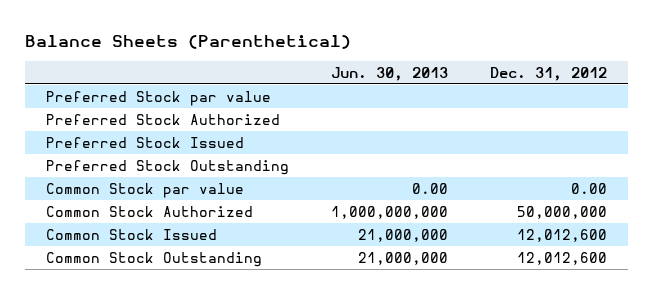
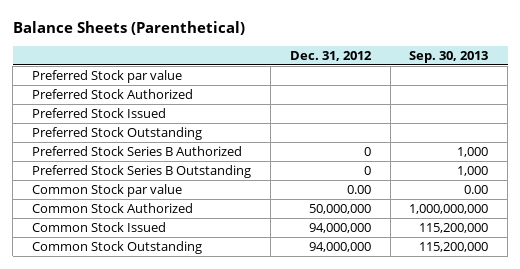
- | Jun. 30, 2013 | Dec. 31, 2012
+ | Dec. 31, 2012 | Sep. 30, 2013
+ Preferred Stock Series B Authorized | 0 | 1,000
+ Preferred Stock Series B Outstanding | 0 | 1,000
- Common Stock Issued | 21,000,000 | 12,012,600
- Common Stock Outstanding | 21,000,000 | 12,012,600
+ Common Stock Issued | 94,000,000 | 115,200,000
+ Common Stock Outstanding | 94,000,000 | 115,200,000

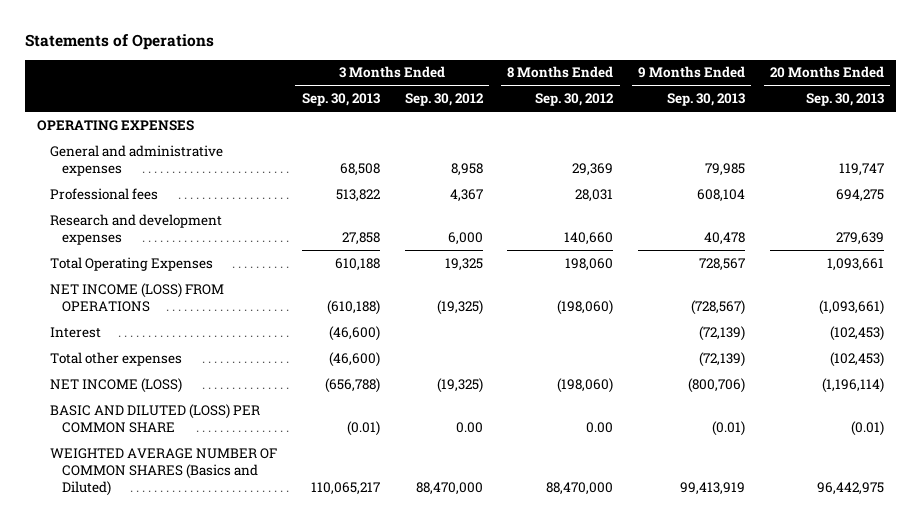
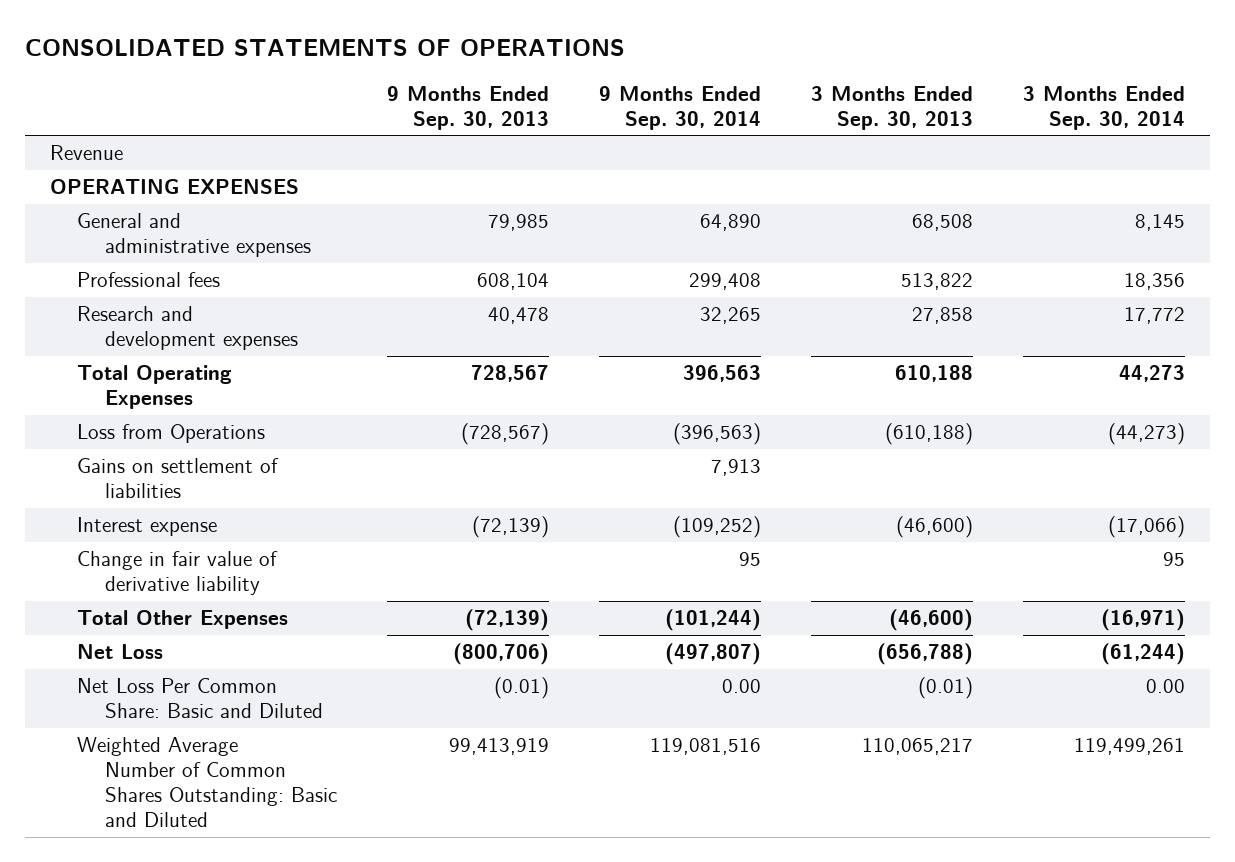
- Statements of Operations
+ CONSOLIDATED STATEMENTS OF OPERATIONS
- | 3 Months Ended Sep. 30, 2013 | 3 Months Ended Sep. 30, 2012 | 8 Months Ended Sep. 30, 2012 | 9 Months Ended Sep. 30, 2013 | 20 Months Ended Sep. 30, 2013
+ | 9 Months Ended Sep. 30, 2013 | 9 Months Ended Sep. 30, 2014 | 3 Months Ended Sep. 30, 2013 | 3 Months Ended Sep. 30, 2014
+ Revenue
- NET INCOME (LOSS) FROM OPERATIONS | (610,188) | (19,325) | (198,060) | (728,567) | (1,093,661)
- Interest | (46,600) | | | (72,139) | (102,453)
- Total other expenses | (46,600) | | | (72,139) | (102,453)
- NET INCOME (LOSS) | (656,788) | (19,325) | (198,060) | (800,706) | (1,196,114)
- BASIC AND DILUTED (LOSS) PER COMMON SHARE | (0.01) | 0.00 | 0.00 | (0.01) | (0.01)
- WEIGHTED AVERAGE NUMBER OF COMMON SHARES (Basics and Diluted) | 110,065,217 | 88,470,000 | 88,470,000 | 99,413,919 | 96,442,975
+ Loss from Operations | (728,567) | (396,563) | (610,188) | (44,273)
+ Gains on settlement of liabilities | | 7,913 | |
+ Interest expense | (72,139) | (109,252) | (46,600) | (17,066)
+ Change in fair value of derivative liability | | 95 | | 95
+ Total Other Expenses | (72,139) | (101,244) | (46,600) | (16,971)
+ Net Loss | (800,706) | (497,807) | (656,788) | (61,244)
+ Net Loss Per Common Share: Basic and Diluted | (0.01) | 0.00 | (0.01) | 0.00
+ Weighted Average Number of Common Shares Outstanding: Basic and Diluted | 99,413,919 | 119,081,516 | 110,065,217 | 119,499,261

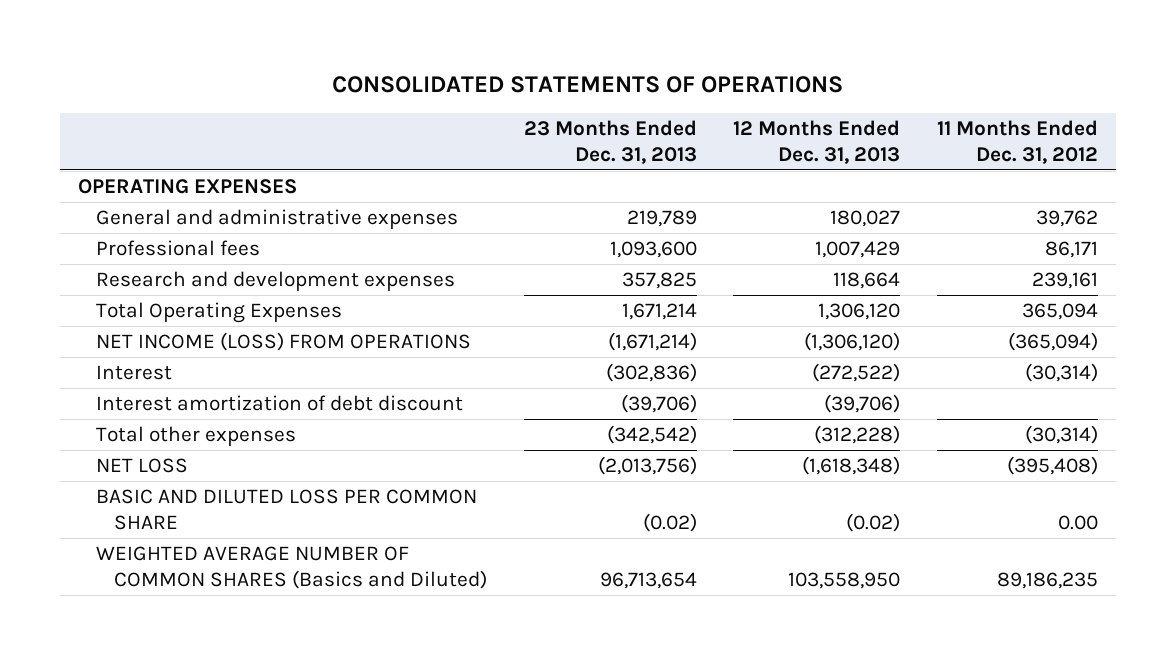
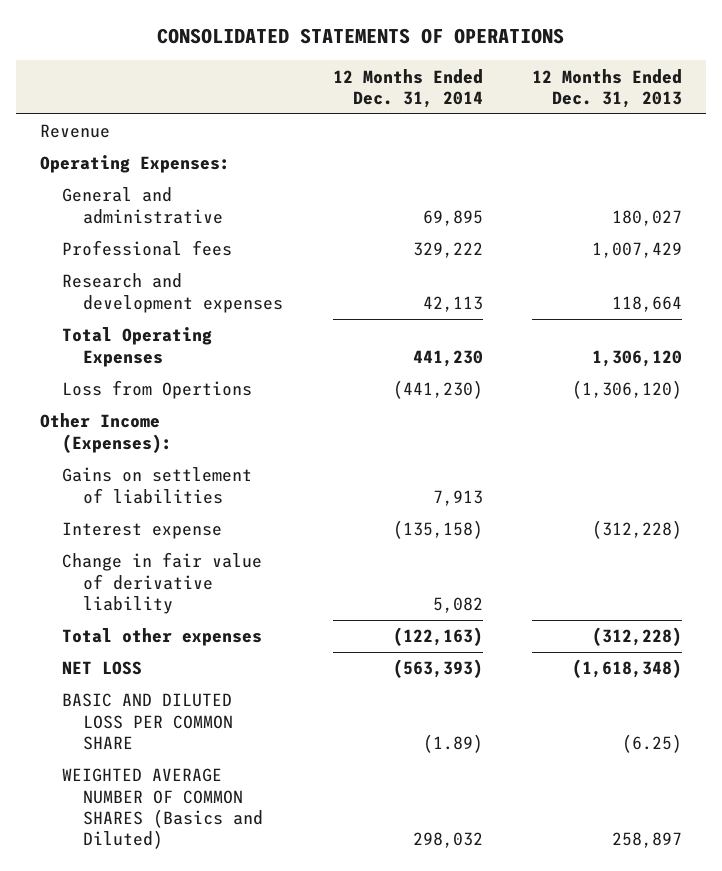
- | 23 Months Ended Dec. 31, 2013 | 12 Months Ended Dec. 31, 2013 | 11 Months Ended Dec. 31, 2012
+ | 12 Months Ended Dec. 31, 2014 | 12 Months Ended Dec. 31, 2013
- OPERATING EXPENSES
- General and administrative expenses | 219,789 | 180,027 | 39,762
+ Revenue
+ Operating Expenses:
+ General and administrative | 69,895 | 180,027
- NET INCOME (LOSS) FROM OPERATIONS | (1,671,214) | (1,306,120) | (365,094)
- Interest | (302,836) | (272,522) | (30,314)
- Interest amortization of debt discount | (39,706) | (39,706) |
+ Loss from Opertions | (441,230) | (1,306,120)
+ Other Income (Expenses):
+ Gains on settlement of liabilities | 7,913 |
+ Interest expense | (135,158) | (312,228)
+ Change in fair value of derivative liability | 5,082 |
- BASIC AND DILUTED LOSS PER COMMON SHARE | (0.02) | (0.02) | 0.00
- WEIGHTED AVERAGE NUMBER OF COMMON SHARES (Basics and Diluted) | 96,713,654 | 103,558,950 | 89,186,235
+ BASIC AND DILUTED LOSS PER COMMON SHARE | (1.89) | (6.25)
+ WEIGHTED AVERAGE NUMBER OF COMMON SHARES (Basics and Diluted) | 298,032 | 258,897

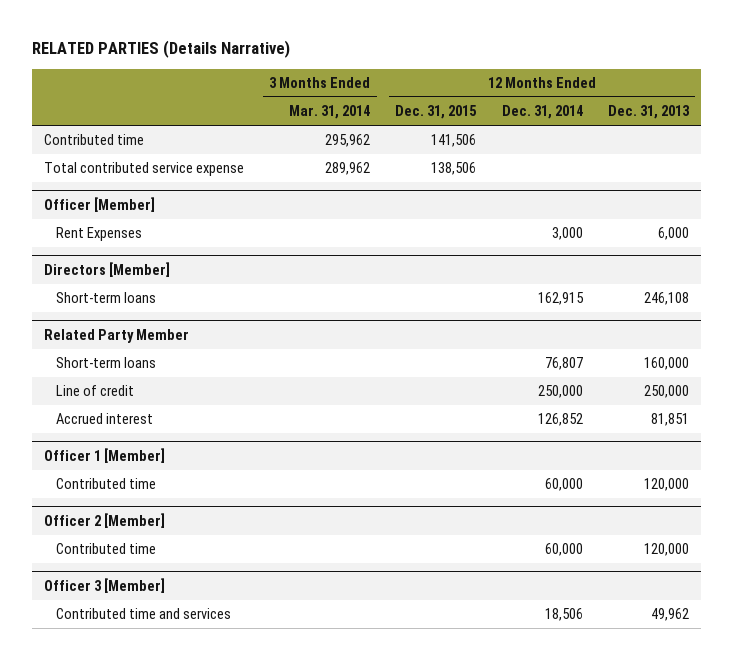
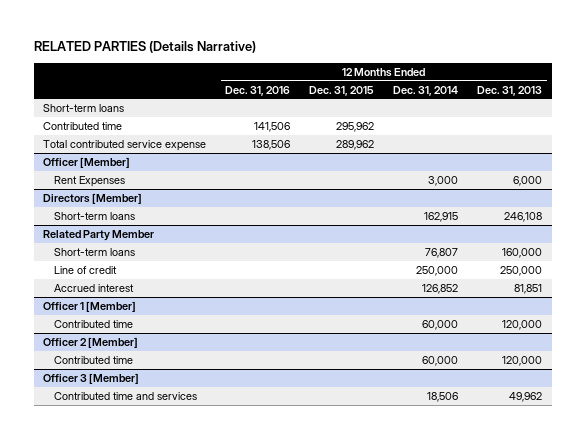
- | 3 Months Ended Mar. 31, 2014 | 12 Months Ended Dec. 31, 2015 | 12 Months Ended Dec. 31, 2014 | 12 Months Ended Dec. 31, 2013
+ | 12 Months Ended Dec. 31, 2016 | 12 Months Ended Dec. 31, 2015 | 12 Months Ended Dec. 31, 2014 | 12 Months Ended Dec. 31, 2013
- Contributed time | 295,962 | 141,506 | |
- Total contributed service expense | 289,962 | 138,506 | |
+ Short-term loans
+ Contributed time | 141,506 | 295,962 | |
+ Total contributed service expense | 138,506 | 289,962 | |

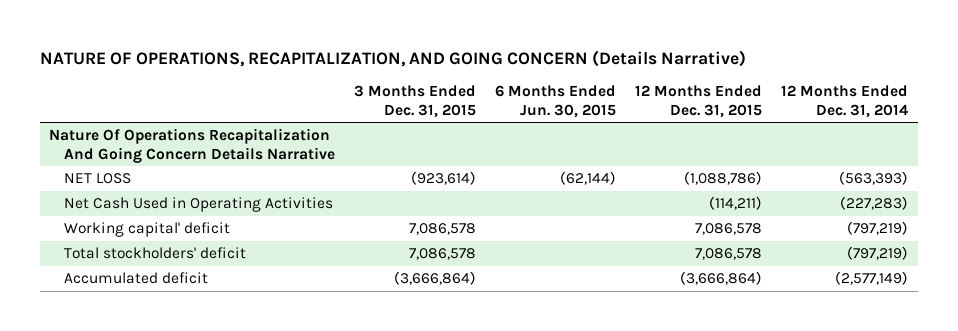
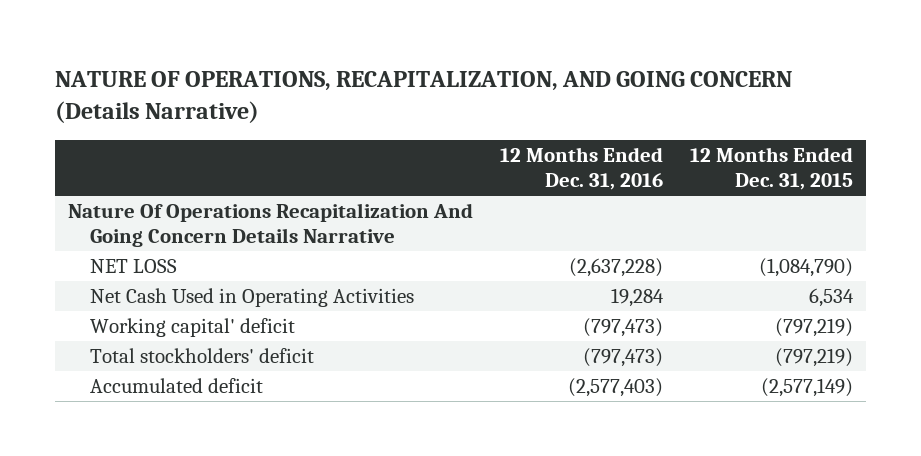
- | 3 Months Ended Dec. 31, 2015 | 6 Months Ended Jun. 30, 2015 | 12 Months Ended Dec. 31, 2015 | 12 Months Ended Dec. 31, 2014
+ | 12 Months Ended Dec. 31, 2016 | 12 Months Ended Dec. 31, 2015
- NET LOSS | (923,614) | (62,144) | (1,088,786) | (563,393)
- Net Cash Used in Operating Activities | | | (114,211) | (227,283)
- Working capital' deficit | 7,086,578 | | 7,086,578 | (797,219)
- Total stockholders' deficit | 7,086,578 | | 7,086,578 | (797,219)
- Accumulated deficit | (3,666,864) | | (3,666,864) | (2,577,149)
+ NET LOSS | (2,637,228) | (1,084,790)
+ Net Cash Used in Operating Activities | 19,284 | 6,534
+ Working capital' deficit | (797,473) | (797,219)
+ Total stockholders' deficit | (797,473) | (797,219)
+ Accumulated deficit | (2,577,403) | (2,577,149)

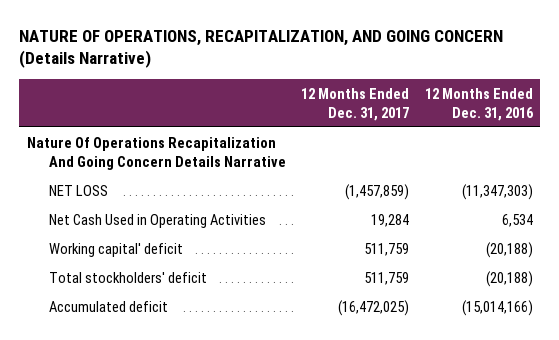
- | 12 Months Ended Dec. 31, 2016 | 12 Months Ended Dec. 31, 2015
+ | 12 Months Ended Dec. 31, 2017 | 12 Months Ended Dec. 31, 2016
- NET LOSS | (2,637,228) | (1,084,790)
- Net Cash Used in Operating Activities | 19,284 | 6,534
- Working capital' deficit | (797,473) | (797,219)
- Total stockholders' deficit | (797,473) | (797,219)
- Accumulated deficit | (2,577,403) | (2,577,149)
+ NET LOSS | (1,457,859) | (11,347,303)
+ Net Cash Used in Operating Activities | 19,284 | 6,534
+ Working capital' deficit | 511,759 | (20,188)
+ Total stockholders' deficit | 511,759 | (20,188)
+ Accumulated deficit | (16,472,025) | (15,014,166)

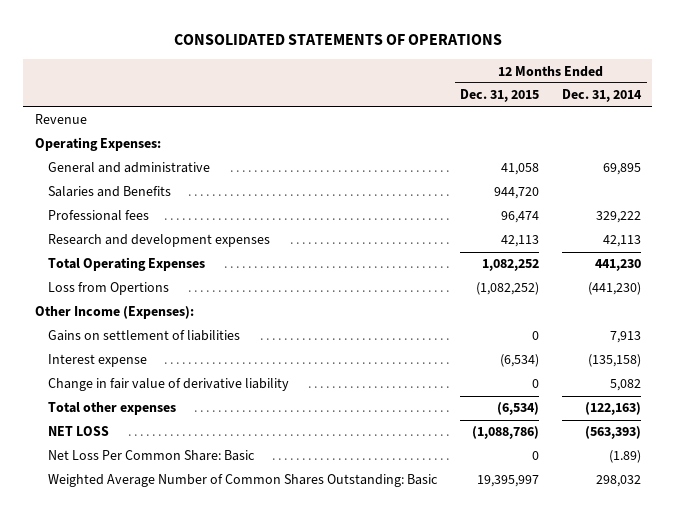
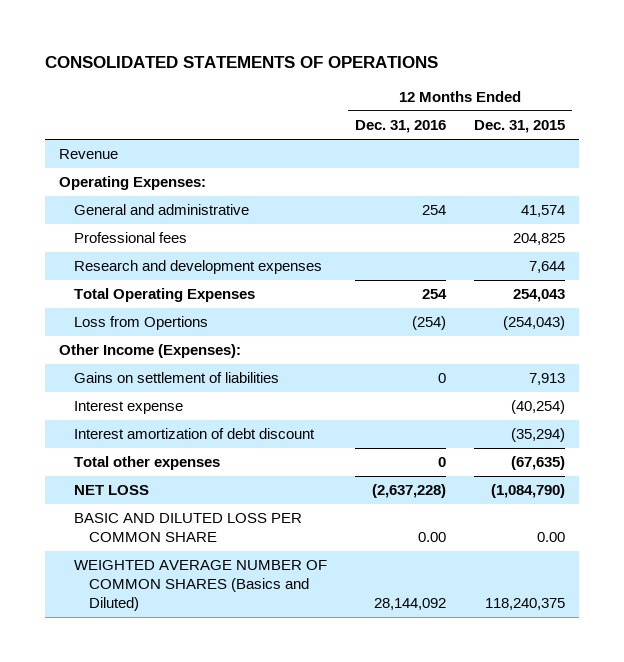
- | 12 Months Ended Dec. 31, 2015 | 12 Months Ended Dec. 31, 2014
+ | 12 Months Ended Dec. 31, 2016 | 12 Months Ended Dec. 31, 2015
- General and administrative | 41,058 | 69,895
- Salaries and Benefits | 944,720 |
- Professional fees | 96,474 | 329,222
- Research and development expenses | 42,113 | 42,113
- Total Operating Expenses | 1,082,252 | 441,230
- Loss from Opertions | (1,082,252) | (441,230)
+ General and administrative | 254 | 41,574
+ Professional fees | | 204,825
+ Research and development expenses | | 7,644
+ Total Operating Expenses | 254 | 254,043
+ Loss from Opertions | (254) | (254,043)
- Gains on settlement of liabilities | 0 | 7,913
- Interest expense | (6,534) | (135,158)
- Change in fair value of derivative liability | 0 | 5,082
- Total other expenses | (6,534) | (122,163)
- NET LOSS | (1,088,786) | (563,393)
- Net Loss Per Common Share: Basic | 0 | (1.89)
- Weighted Average Number of Common Shares Outstanding: Basic | 19,395,997 | 298,032
+ Gains on settlement of liabilities | 0 | 7,913
+ Interest expense | | (40,254)
+ Interest amortization of debt discount | | (35,294)
+ Total other expenses | 0 | (67,635)
+ NET LOSS | (2,637,228) | (1,084,790)
+ BASIC AND DILUTED LOSS PER COMMON SHARE | 0.00 | 0.00
+ WEIGHTED AVERAGE NUMBER OF COMMON SHARES (Basics and Diluted) | 28,144,092 | 118,240,375

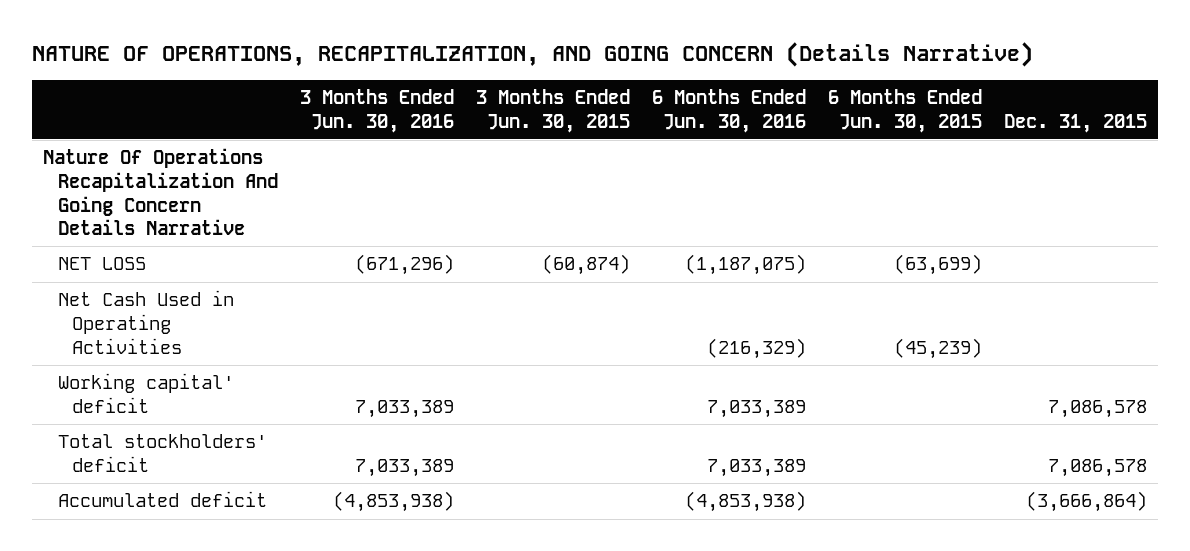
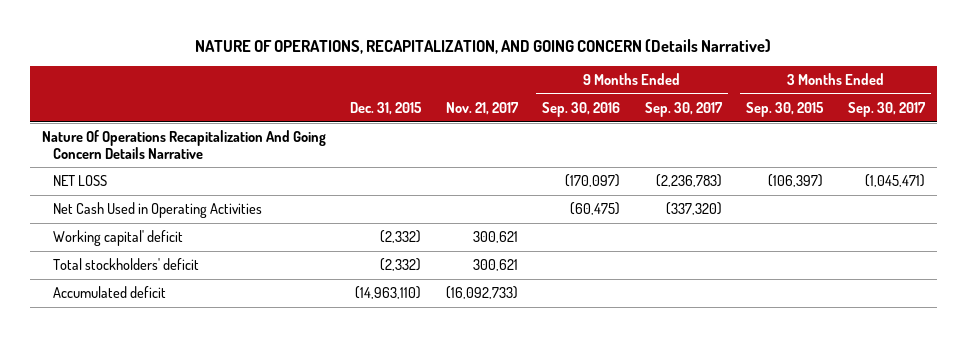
- | 3 Months Ended Jun. 30, 2016 | 3 Months Ended Jun. 30, 2015 | 6 Months Ended Jun. 30, 2016 | 6 Months Ended Jun. 30, 2015 | Dec. 31, 2015
+ | Dec. 31, 2015 | Nov. 21, 2017 | 9 Months Ended Sep. 30, 2016 | 9 Months Ended Sep. 30, 2017 | 3 Months Ended Sep. 30, 2015 | 3 Months Ended Sep. 30, 2017
- Working capital' deficit | 7,033,389 | | 7,033,389 | | 7,086,578
- Total stockholders' deficit | 7,033,389 | | 7,033,389 | | 7,086,578
- Accumulated deficit | (4,853,938) | | (4,853,938) | | (3,666,864)
+ Working capital' deficit | (2,332) | 300,621 | | | |
+ Total stockholders' deficit | (2,332) | 300,621 | | | |
+ Accumulated deficit | (14,963,110) | (16,092,733) | | | |

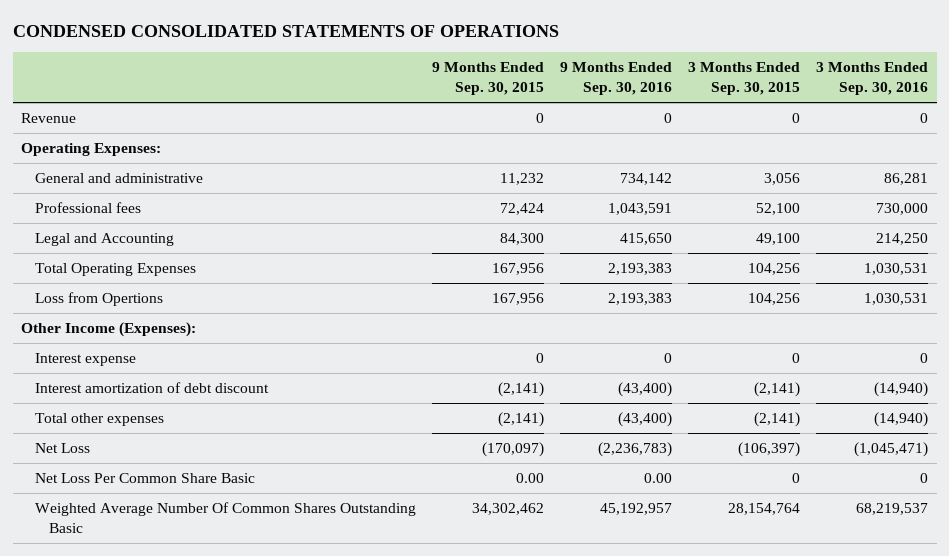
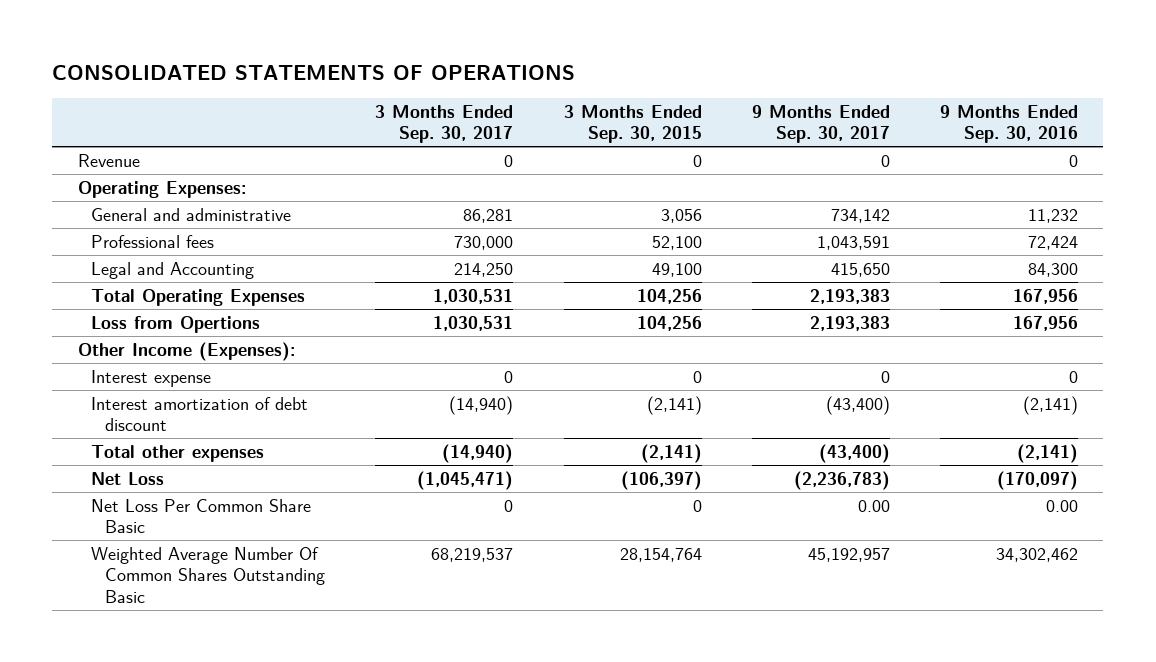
- CONDENSED CONSOLIDATED STATEMENTS OF OPERATIONS
+ CONSOLIDATED STATEMENTS OF OPERATIONS
- | 9 Months Ended Sep. 30, 2015 | 9 Months Ended Sep. 30, 2016 | 3 Months Ended Sep. 30, 2015 | 3 Months Ended Sep. 30, 2016
+ | 3 Months Ended Sep. 30, 2017 | 3 Months Ended Sep. 30, 2015 | 9 Months Ended Sep. 30, 2017 | 9 Months Ended Sep. 30, 2016
- General and administrative | 11,232 | 734,142 | 3,056 | 86,281
- Professional fees | 72,424 | 1,043,591 | 52,100 | 730,000
- Legal and Accounting | 84,300 | 415,650 | 49,100 | 214,250
- Total Operating Expenses | 167,956 | 2,193,383 | 104,256 | 1,030,531
- Loss from Opertions | 167,956 | 2,193,383 | 104,256 | 1,030,531
+ General and administrative | 86,281 | 3,056 | 734,142 | 11,232
+ Professional fees | 730,000 | 52,100 | 1,043,591 | 72,424
+ Legal and Accounting | 214,250 | 49,100 | 415,650 | 84,300
+ Total Operating Expenses | 1,030,531 | 104,256 | 2,193,383 | 167,956
+ Loss from Opertions | 1,030,531 | 104,256 | 2,193,383 | 167,956
- Interest amortization of debt discount | (2,141) | (43,400) | (2,141) | (14,940)
- Total other expenses | (2,141) | (43,400) | (2,141) | (14,940)
- Net Loss | (170,097) | (2,236,783) | (106,397) | (1,045,471)
+ Interest amortization of debt discount | (14,940) | (2,141) | (43,400) | (2,141)
+ Total other expenses | (14,940) | (2,141) | (43,400) | (2,141)
+ Net Loss | (1,045,471) | (106,397) | (2,236,783) | (170,097)
- Weighted Average Number Of Common Shares Outstanding Basic | 34,302,462 | 45,192,957 | 28,154,764 | 68,219,537
+ Weighted Average Number Of Common Shares Outstanding Basic | 68,219,537 | 28,154,764 | 45,192,957 | 34,302,462

